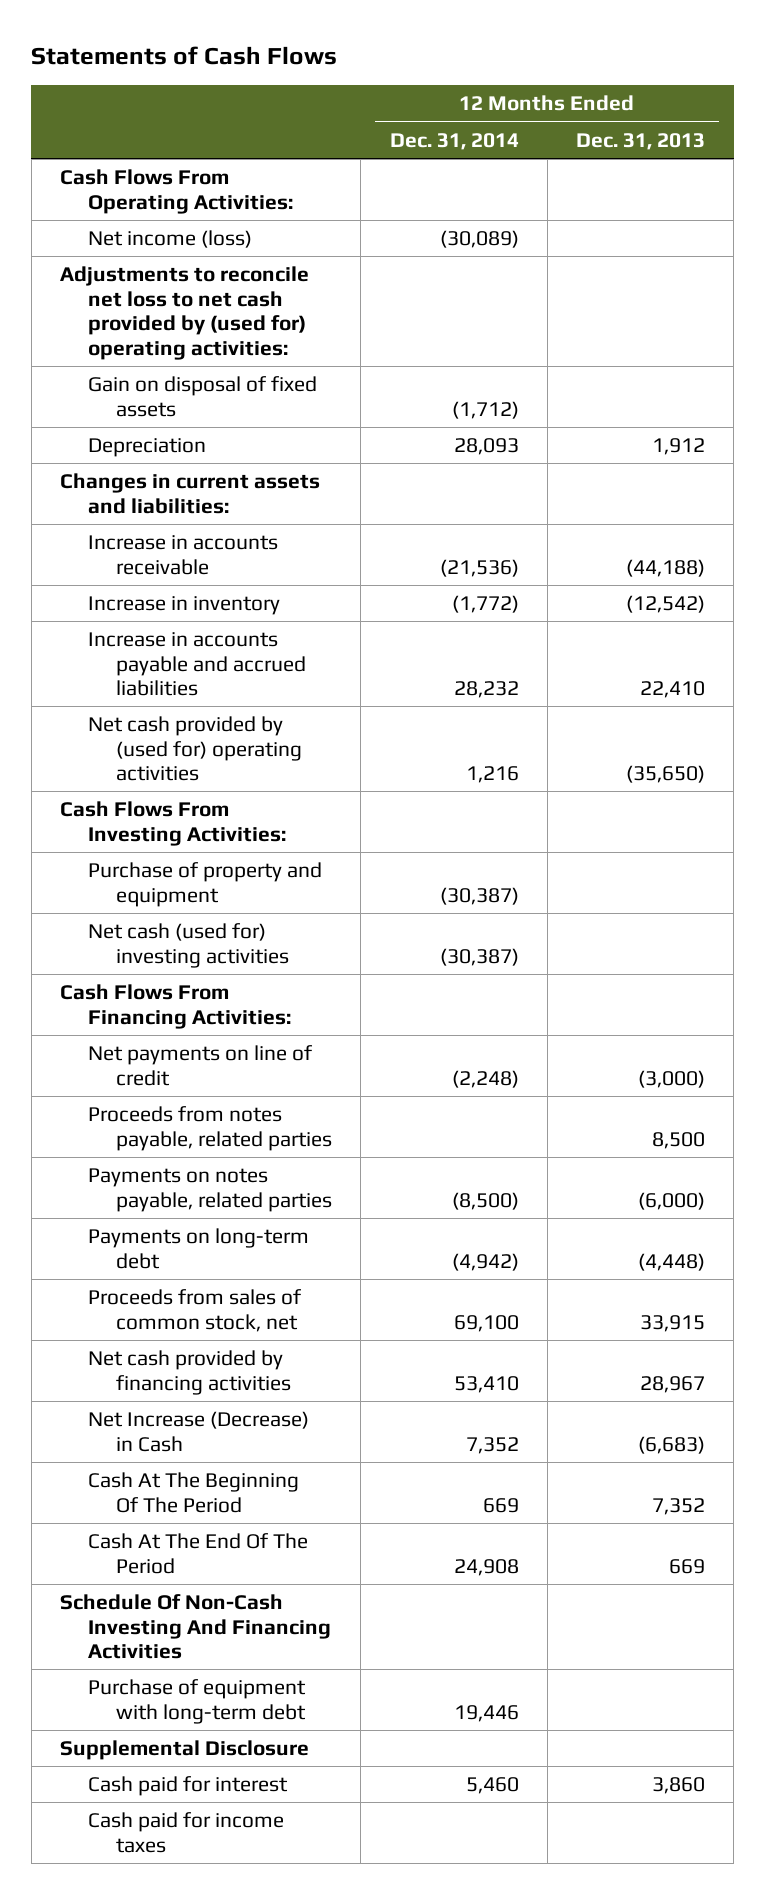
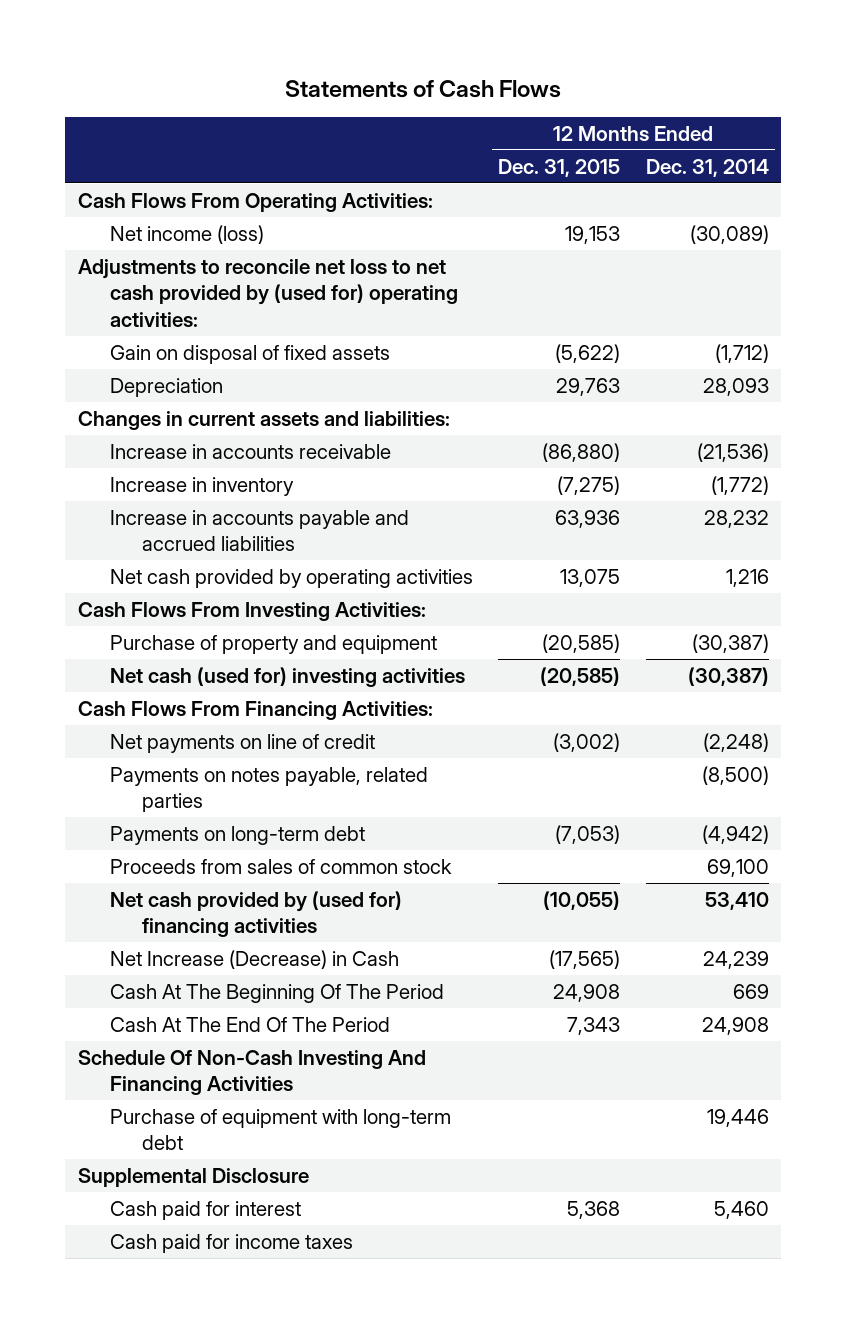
- | 12 Months Ended Dec. 31, 2014 | 12 Months Ended Dec. 31, 2013
+ | 12 Months Ended Dec. 31, 2015 | 12 Months Ended Dec. 31, 2014
- Net cash provided by (used for) operating activities | 1,216 | (35,650)
+ Net cash provided by operating activities | 13,075 | 1,216
- Proceeds from notes payable, related parties | | 8,500
- Proceeds from sales of common stock, net | 69,100 | 33,915
- Net cash provided by financing activities | 53,410 | 28,967
- Net Increase (Decrease) in Cash | 7,352 | (6,683)
+ Proceeds from sales of common stock | | 69,100
+ Net cash provided by (used for) financing activities | (10,055) | 53,410
+ Net Increase (Decrease) in Cash | (17,565) | 24,239

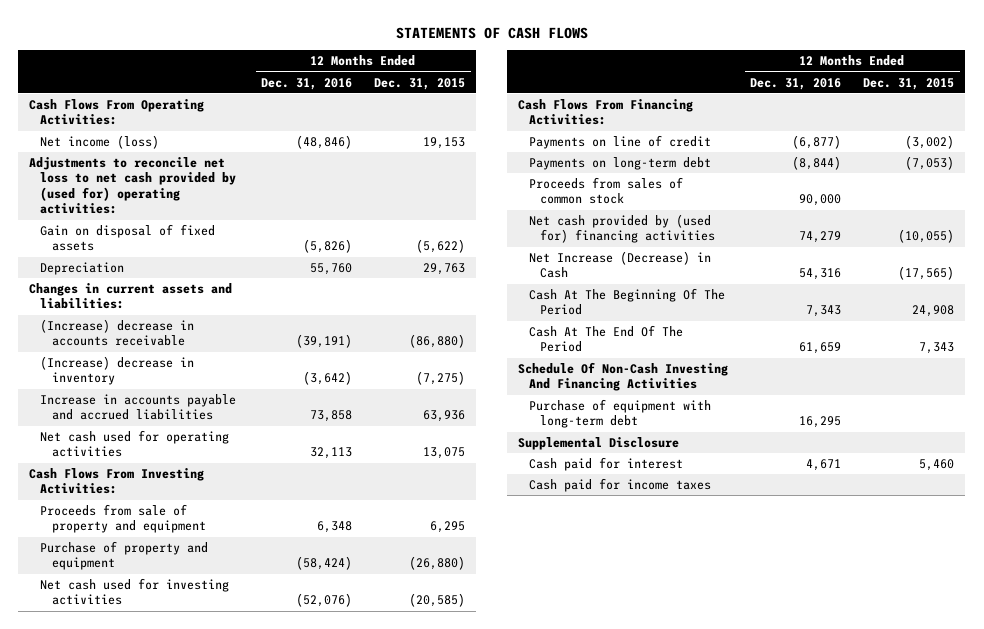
- Statements of Cash Flows
+ STATEMENTS OF CASH FLOWS
- | 12 Months Ended Dec. 31, 2015 | 12 Months Ended Dec. 31, 2014
+ | 12 Months Ended Dec. 31, 2016 | 12 Months Ended Dec. 31, 2015
- Increase in accounts receivable | (86,880) | (21,536)
- Increase in inventory | (7,275) | (1,772)
+ (Increase) decrease in accounts receivable | (39,191) | (86,880)
+ (Increase) decrease in inventory | (3,642) | (7,275)
- Net cash provided by operating activities | 13,075 | 1,216
+ Net cash used for operating activities | 32,113 | 13,075
- Purchase of property and equipment | (20,585) | (30,387)
- Net cash (used for) investing activities | (20,585) | (30,387)
+ Proceeds from sale of property and equipment | 6,348 | 6,295
+ Purchase of property and equipment | (58,424) | (26,880)
+ Net cash used for investing activities | (52,076) | (20,585)
- Net payments on line of credit | (3,002) | (2,248)
- Payments on notes payable, related parties | | (8,500)
+ Payments on line of credit | (6,877) | (3,002)
- Cash paid for interest | 5,368 | 5,460
+ Cash paid for interest | 4,671 | 5,460

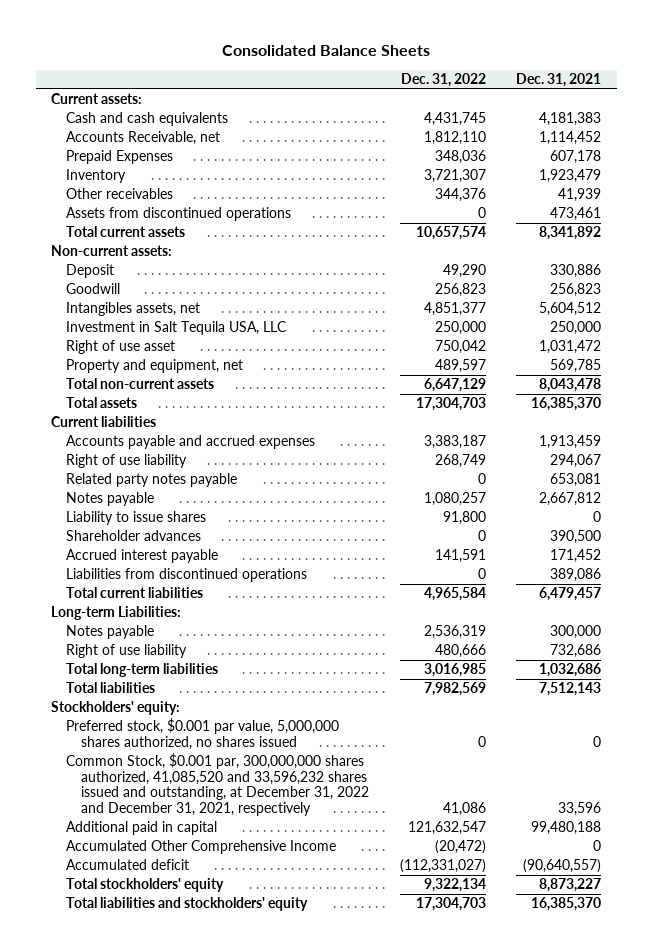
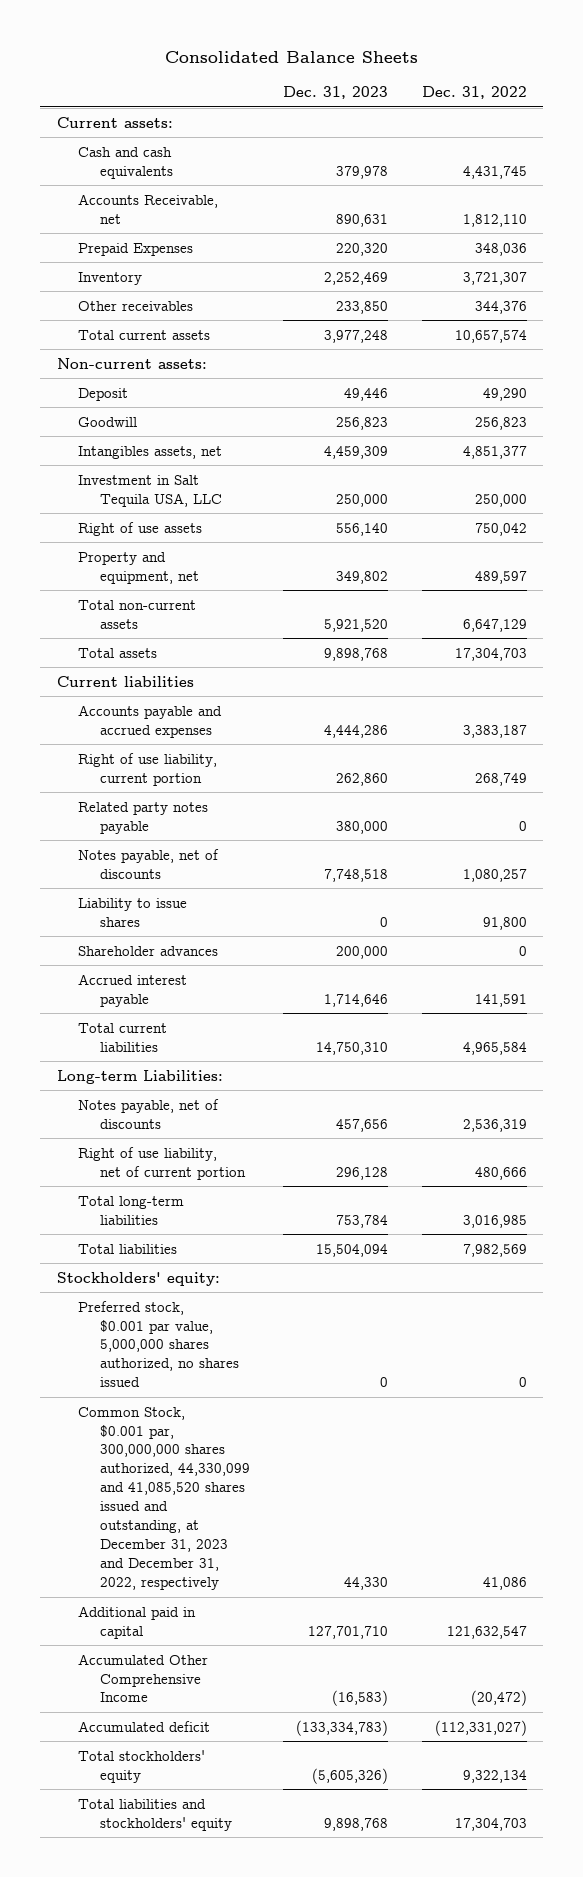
- | Dec. 31, 2022 | Dec. 31, 2021
+ | Dec. 31, 2023 | Dec. 31, 2022
- Assets from discontinued operations | 0 | 473,461
- Right of use asset | 750,042 | 1,031,472
+ Right of use assets | 556,140 | 750,042
- Right of use liability | 268,749 | 294,067
+ Right of use liability, current portion | 262,860 | 268,749
- Notes payable | 1,080,257 | 2,667,812
+ Notes payable, net of discounts | 7,748,518 | 1,080,257
- Liabilities from discontinued operations | 0 | 389,086
- Notes payable | 2,536,319 | 300,000
- Right of use liability | 480,666 | 732,686
+ Notes payable, net of discounts | 457,656 | 2,536,319
+ Right of use liability, net of current portion | 296,128 | 480,666
- Common Stock, $0.001 par, 300,000,000 shares authorized, 41,085,520 and 33,596,232 shares issued and outstanding, at December 31, 2022 and December 31, 2021, respectively | 41,086 | 33,596
+ Common Stock, $0.001 par, 300,000,000 shares authorized, 44,330,099 and 41,085,520 shares issued and outstanding, at December 31, 2023 and December 31, 2022, respectively | 44,330 | 41,086

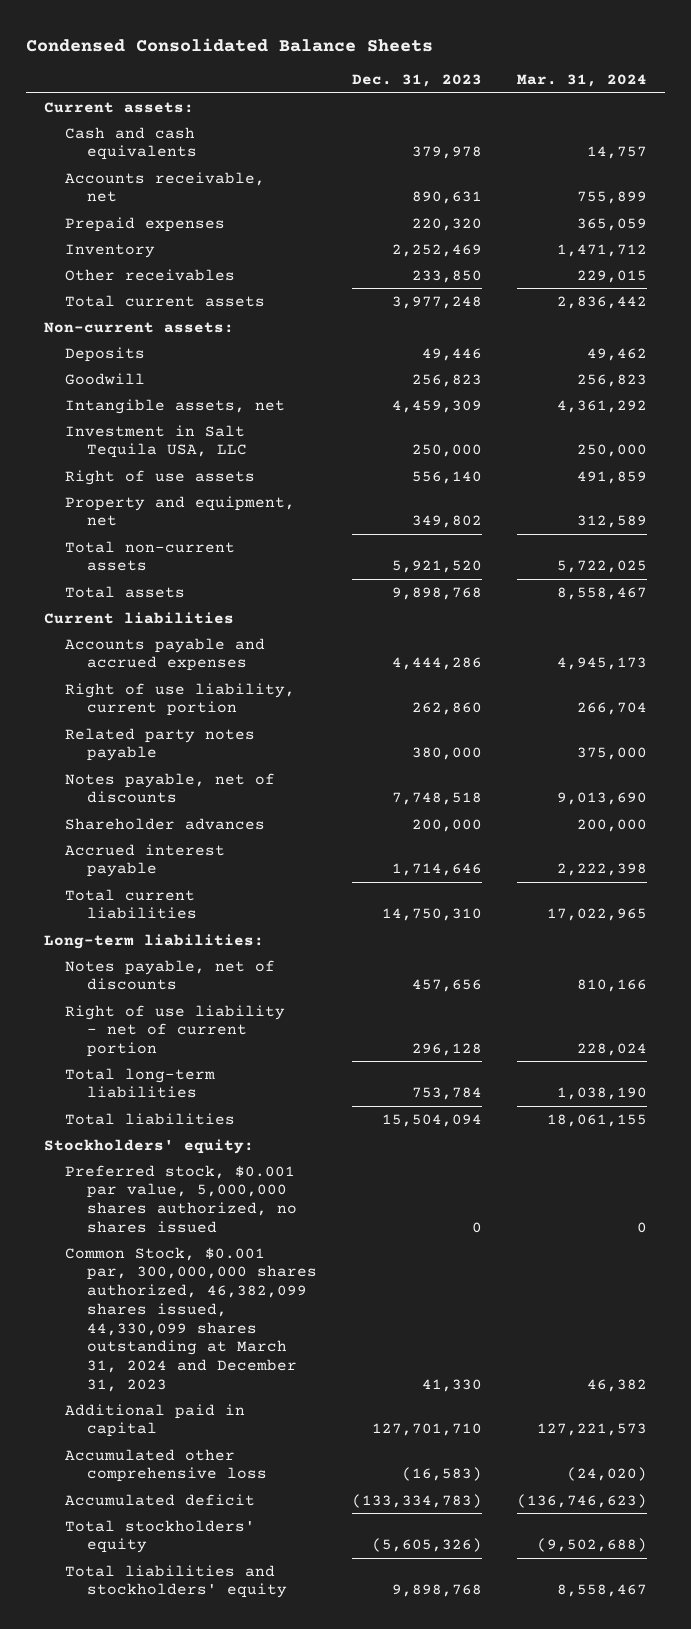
- Consolidated Balance Sheets
+ Condensed Consolidated Balance Sheets
- | Dec. 31, 2023 | Dec. 31, 2022
+ | Dec. 31, 2023 | Mar. 31, 2024
- Accounts Receivable, net | 890,631 | 1,812,110
- Prepaid Expenses | 220,320 | 348,036
+ Accounts receivable, net | 890,631 | 755,899
+ Prepaid expenses | 220,320 | 365,059
- Deposit | 49,446 | 49,290
+ Deposits | 49,446 | 49,462
- Intangibles assets, net | 4,459,309 | 4,851,377
+ Intangible assets, net | 4,459,309 | 4,361,292
- Liability to issue shares | 0 | 91,800
- Long-term Liabilities:
+ Long-term liabilities:
- Right of use liability, net of current portion | 296,128 | 480,666
+ Right of use liability - net of current portion | 296,128 | 228,024
- Common Stock, $0.001 par, 300,000,000 shares authorized, 44,330,099 and 41,085,520 shares issued and outstanding, at December 31, 2023 and December 31, 2022, respectively | 44,330 | 41,086
+ Common Stock, $0.001 par, 300,000,000 shares authorized, 46,382,099 shares issued, 44,330,099 shares outstanding at March 31, 2024 and December 31, 2023 | 41,330 | 46,382
- Accumulated Other Comprehensive Income | (16,583) | (20,472)
+ Accumulated other comprehensive loss | (16,583) | (24,020)

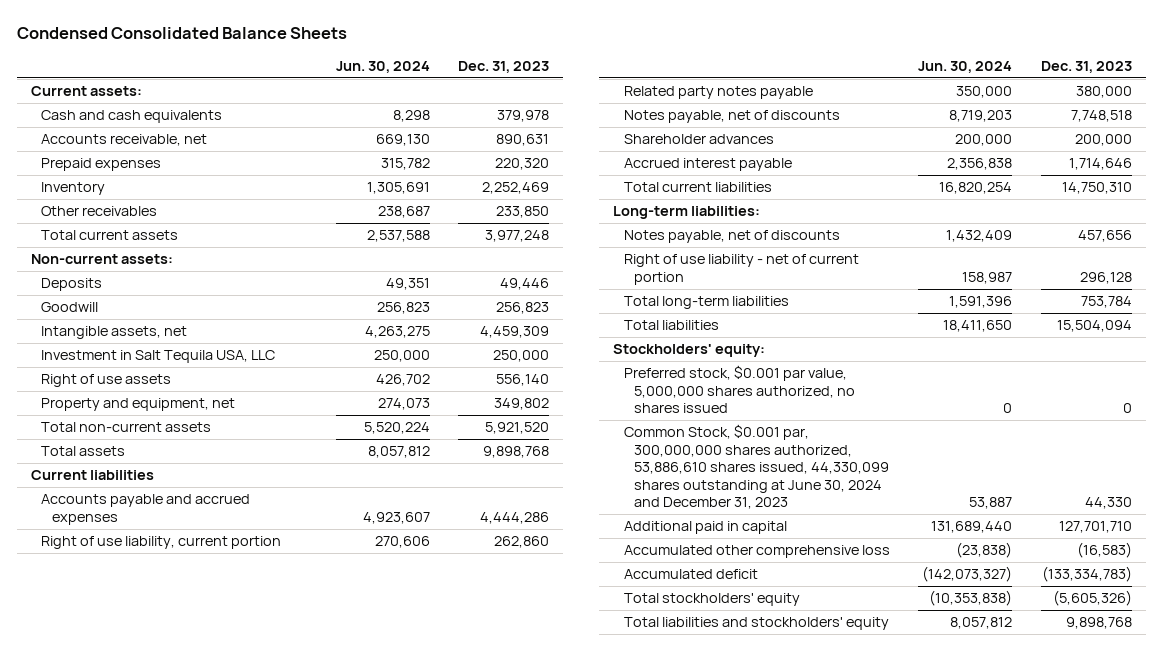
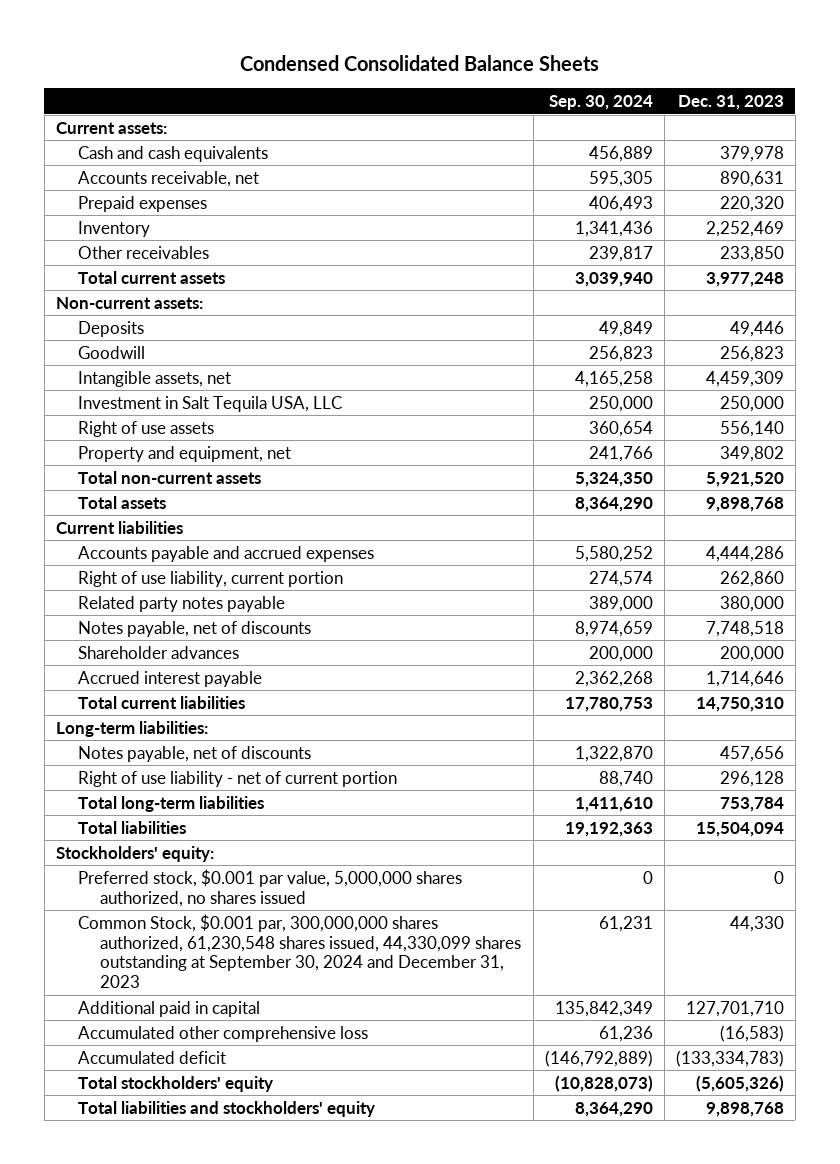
- | Jun. 30, 2024 | Dec. 31, 2023
+ | Sep. 30, 2024 | Dec. 31, 2023
- Common Stock, $0.001 par, 300,000,000 shares authorized, 53,886,610 shares issued, 44,330,099 shares outstanding at June 30, 2024 and December 31, 2023 | 53,887 | 44,330
+ Common Stock, $0.001 par, 300,000,000 shares authorized, 61,230,548 shares issued, 44,330,099 shares outstanding at September 30, 2024 and December 31, 2023 | 61,231 | 44,330

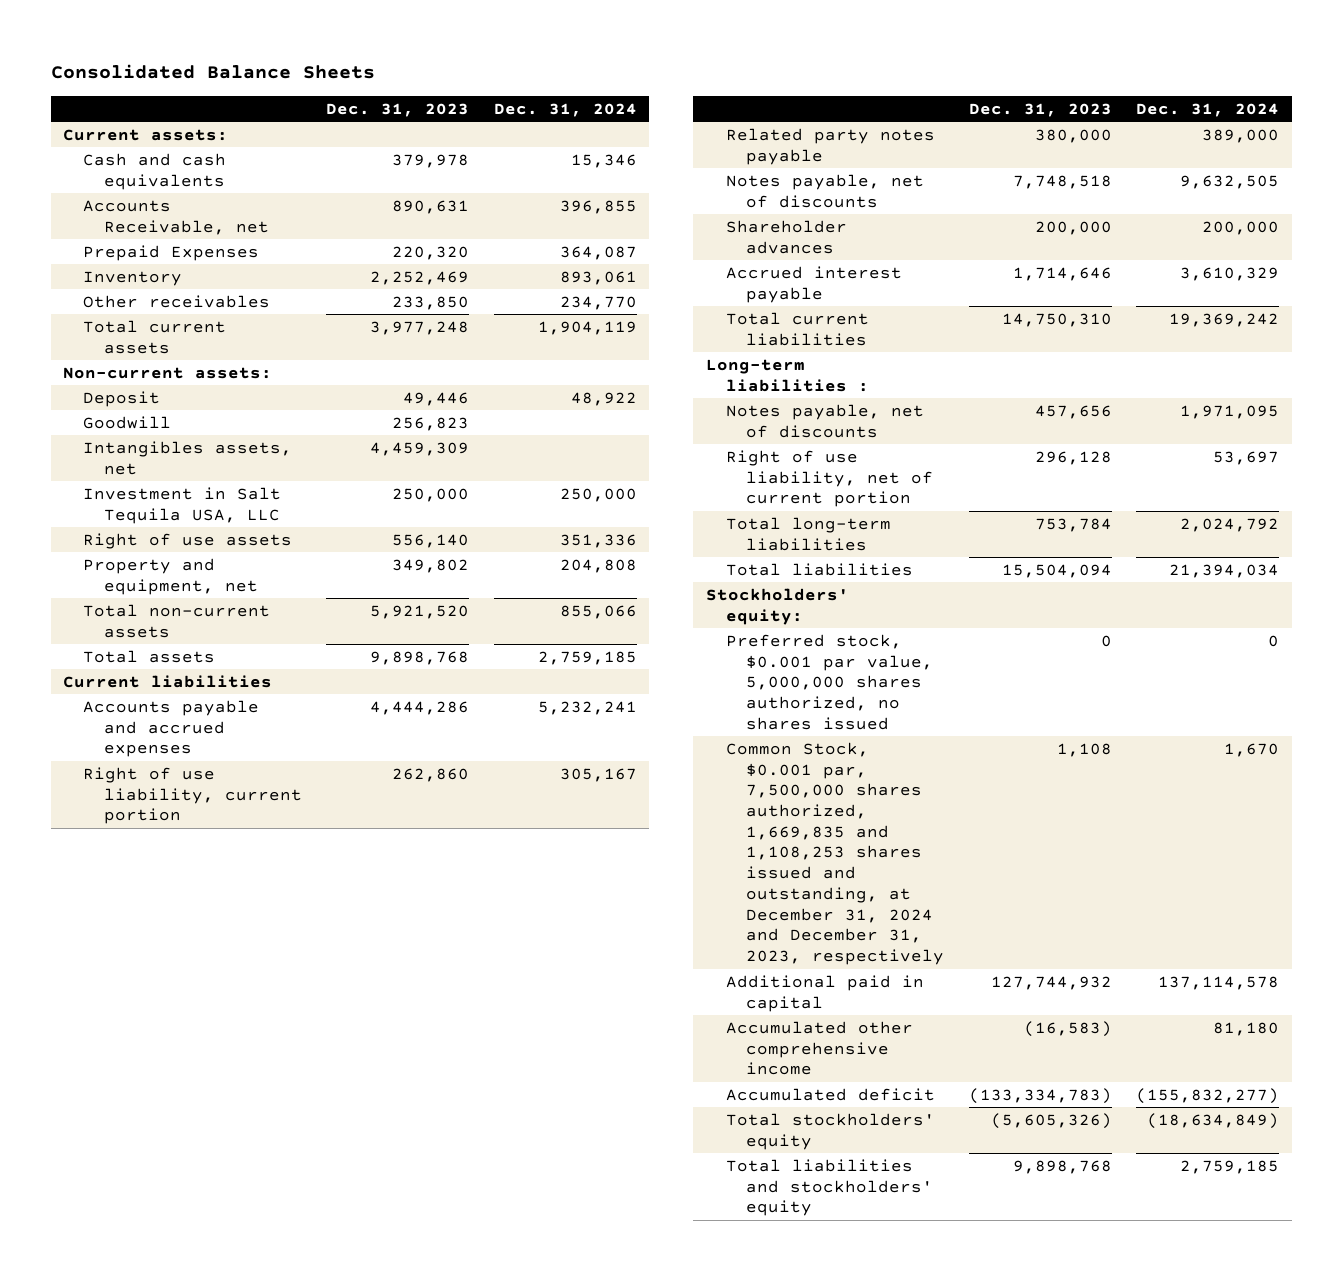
- Condensed Consolidated Balance Sheets
+ Consolidated Balance Sheets
- | Sep. 30, 2024 | Dec. 31, 2023
+ | Dec. 31, 2023 | Dec. 31, 2024
- Accounts receivable, net | 595,305 | 890,631
- Prepaid expenses | 406,493 | 220,320
+ Accounts Receivable, net | 890,631 | 396,855
+ Prepaid Expenses | 220,320 | 364,087
- Deposits | 49,849 | 49,446
+ Deposit | 49,446 | 48,922
- Intangible assets, net | 4,165,258 | 4,459,309
+ Intangibles assets, net | 4,459,309 |
- Long-term liabilities:
+ Long-term liabilities :
- Right of use liability - net of current portion | 88,740 | 296,128
+ Right of use liability, net of current portion | 296,128 | 53,697
- Common Stock, $0.001 par, 300,000,000 shares authorized, 61,230,548 shares issued, 44,330,099 shares outstanding at September 30, 2024 and December 31, 2023 | 61,231 | 44,330
- Additional paid in capital | 135,842,349 | 127,701,710
- Accumulated other comprehensive loss | 61,236 | (16,583)
+ Common Stock, $0.001 par, 7,500,000 shares authorized, 1,669,835 and 1,108,253 shares issued and outstanding, at December 31, 2024 and December 31, 2023, respectively | 1,108 | 1,670
+ Additional paid in capital | 127,744,932 | 137,114,578
+ Accumulated other comprehensive income | (16,583) | 81,180

